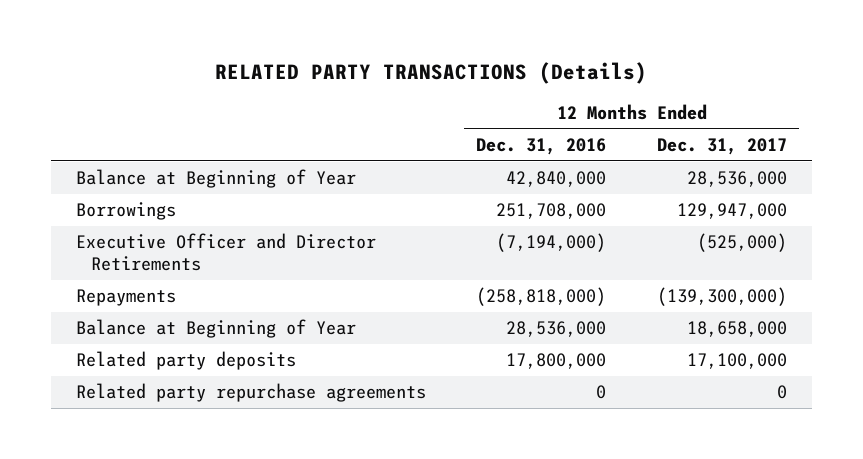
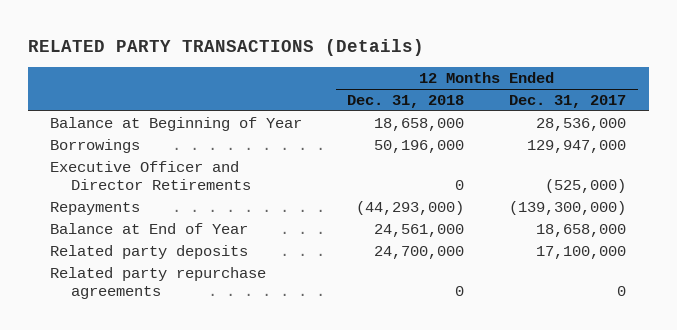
- | 12 Months Ended Dec. 31, 2016 | 12 Months Ended Dec. 31, 2017
+ | 12 Months Ended Dec. 31, 2018 | 12 Months Ended Dec. 31, 2017
- Balance at Beginning of Year | 28,536,000 | 18,658,000
+ Balance at End of Year | 24,561,000 | 18,658,000

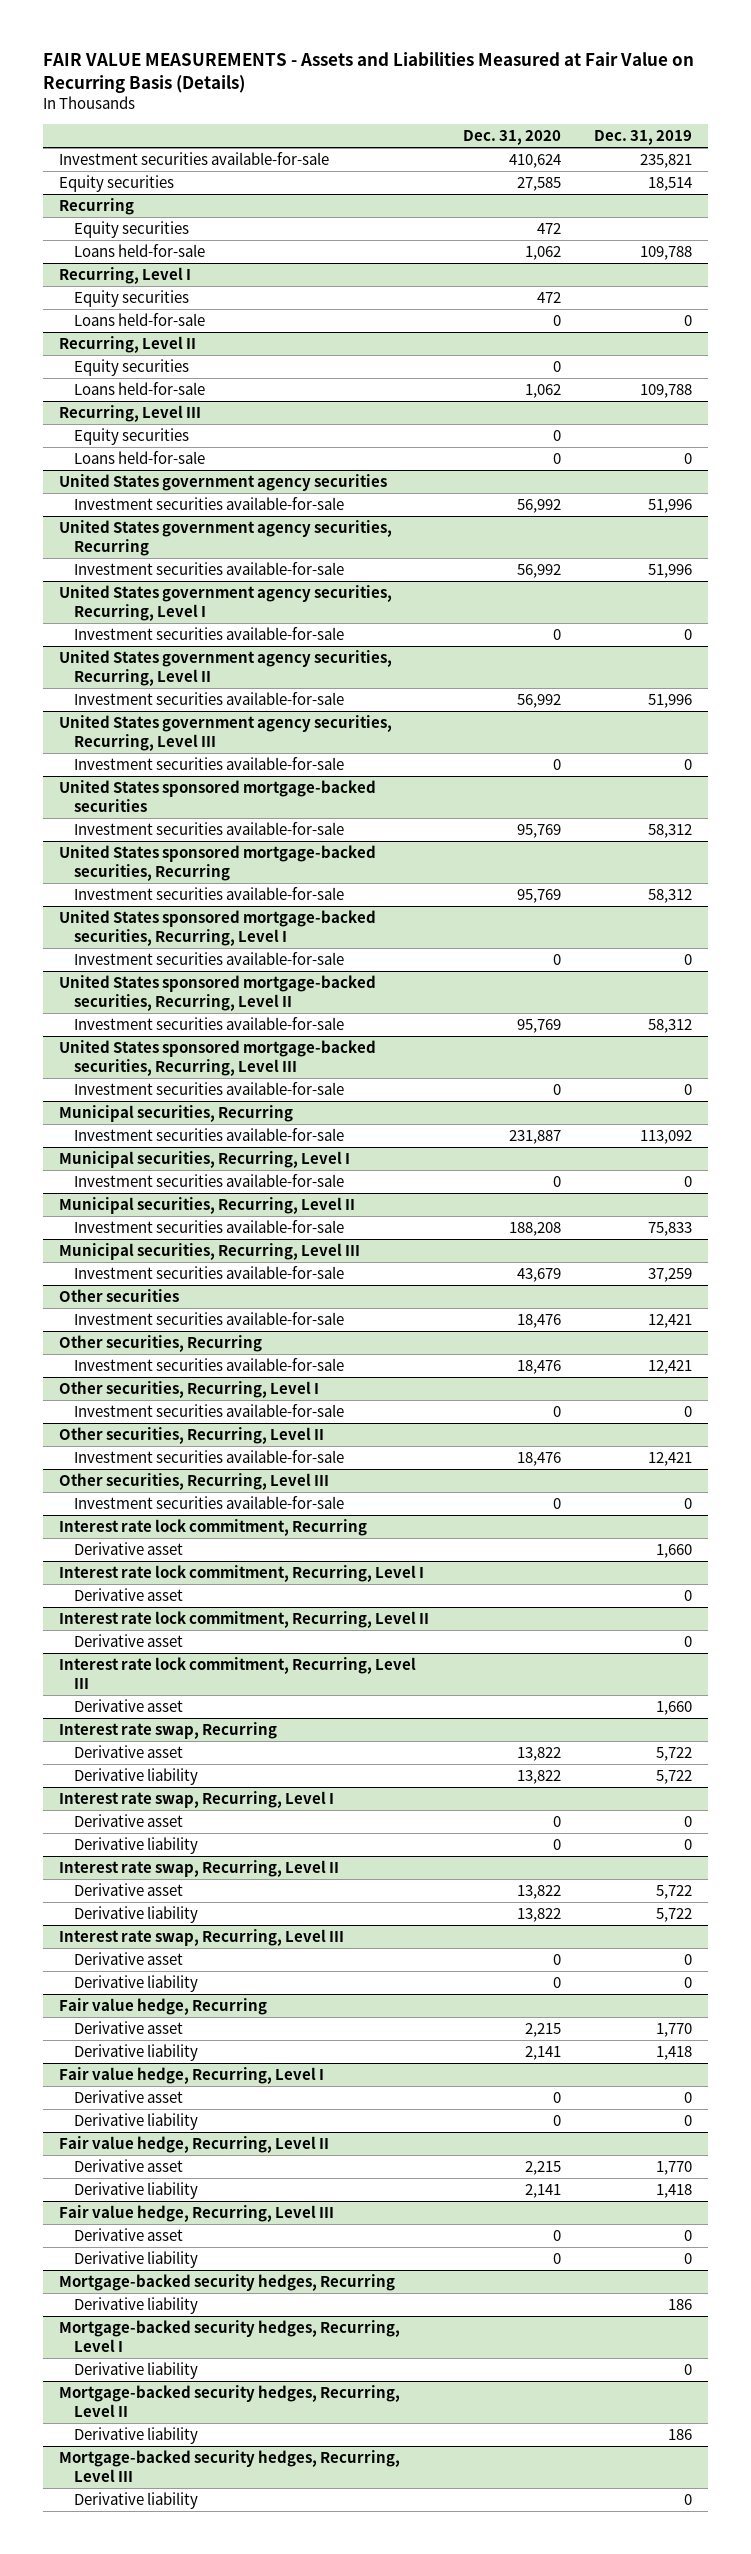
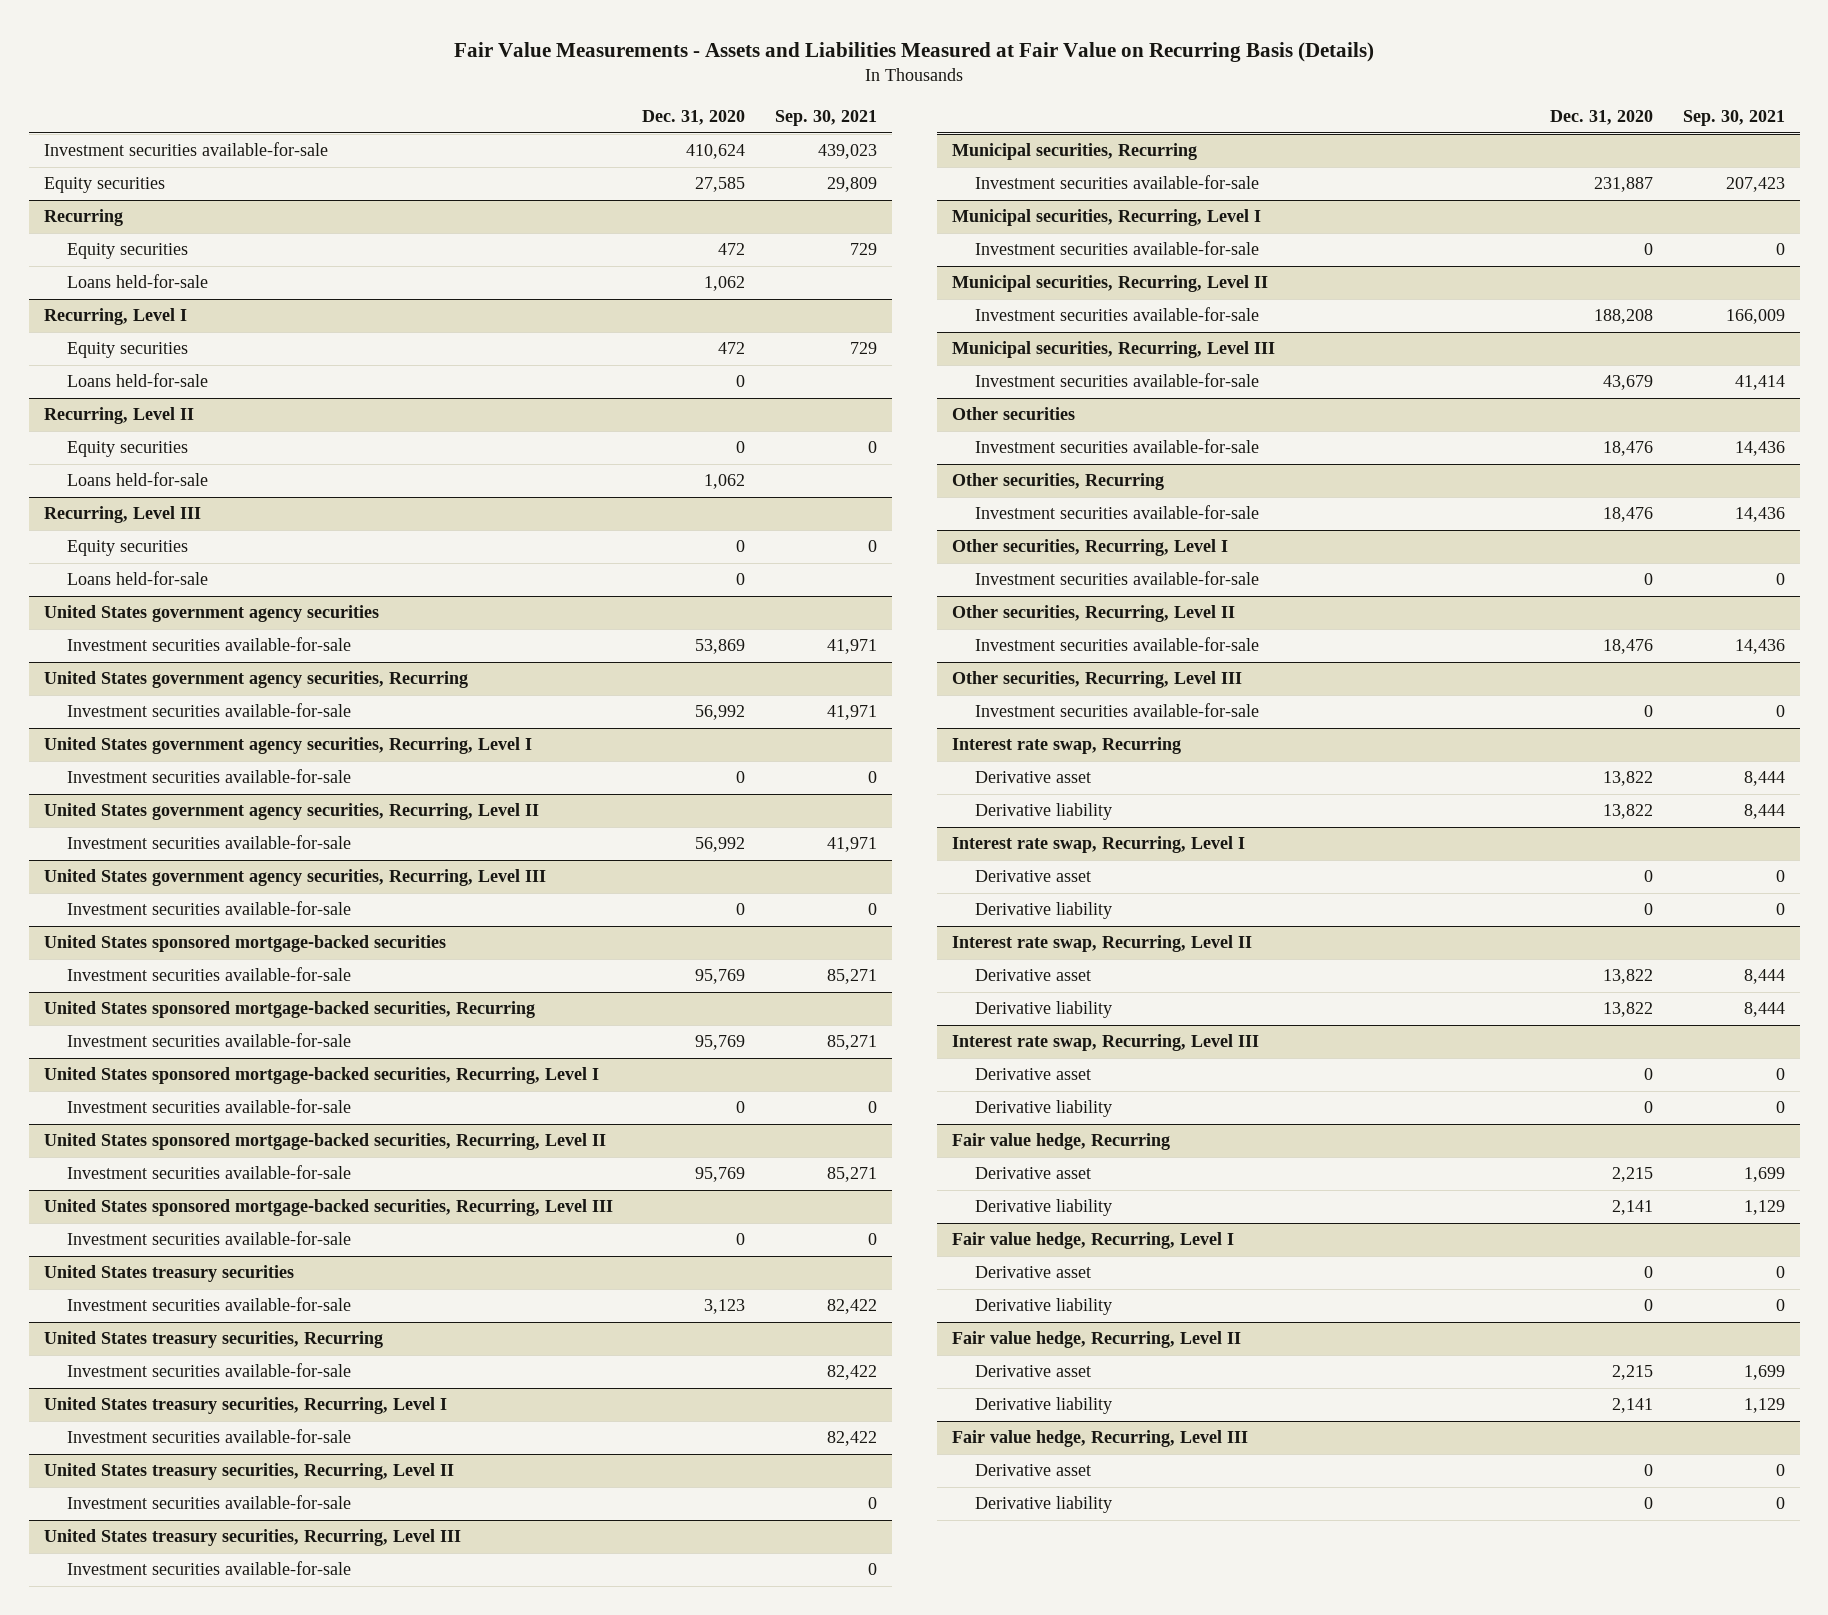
- FAIR VALUE MEASUREMENTS - Assets and Liabilities Measured at Fair Value on Recurring Basis (Details)
+ Fair Value Measurements - Assets and Liabilities Measured at Fair Value on Recurring Basis (Details)
- | Dec. 31, 2020 | Dec. 31, 2019
+ | Dec. 31, 2020 | Sep. 30, 2021
@ United States government agency securities
- Investment securities available-for-sale | 56,992 | 51,996
+ Investment securities available-for-sale | 53,869 | 41,971
+ United States treasury securities
+ Investment securities available-for-sale | 3,123 | 82,422
+ United States treasury securities, Recurring
+ Investment securities available-for-sale | | 82,422
+ United States treasury securities, Recurring, Level I
+ Investment securities available-for-sale | | 82,422
+ United States treasury securities, Recurring, Level II
+ Investment securities available-for-sale | | 0
+ United States treasury securities, Recurring, Level III
+ Investment securities available-for-sale | | 0
- Interest rate lock commitment, Recurring
- Derivative asset | | 1,660
- Interest rate lock commitment, Recurring, Level I
- Derivative asset | | 0
- Interest rate lock commitment, Recurring, Level II
- Derivative asset | | 0
- Interest rate lock commitment, Recurring, Level III
- Derivative asset | | 1,660
- Mortgage-backed security hedges, Recurring
- Derivative liability | | 186
- Mortgage-backed security hedges, Recurring, Level I
- Derivative liability | | 0
- Mortgage-backed security hedges, Recurring, Level II
- Derivative liability | | 186
- Mortgage-backed security hedges, Recurring, Level III
- Derivative liability | | 0

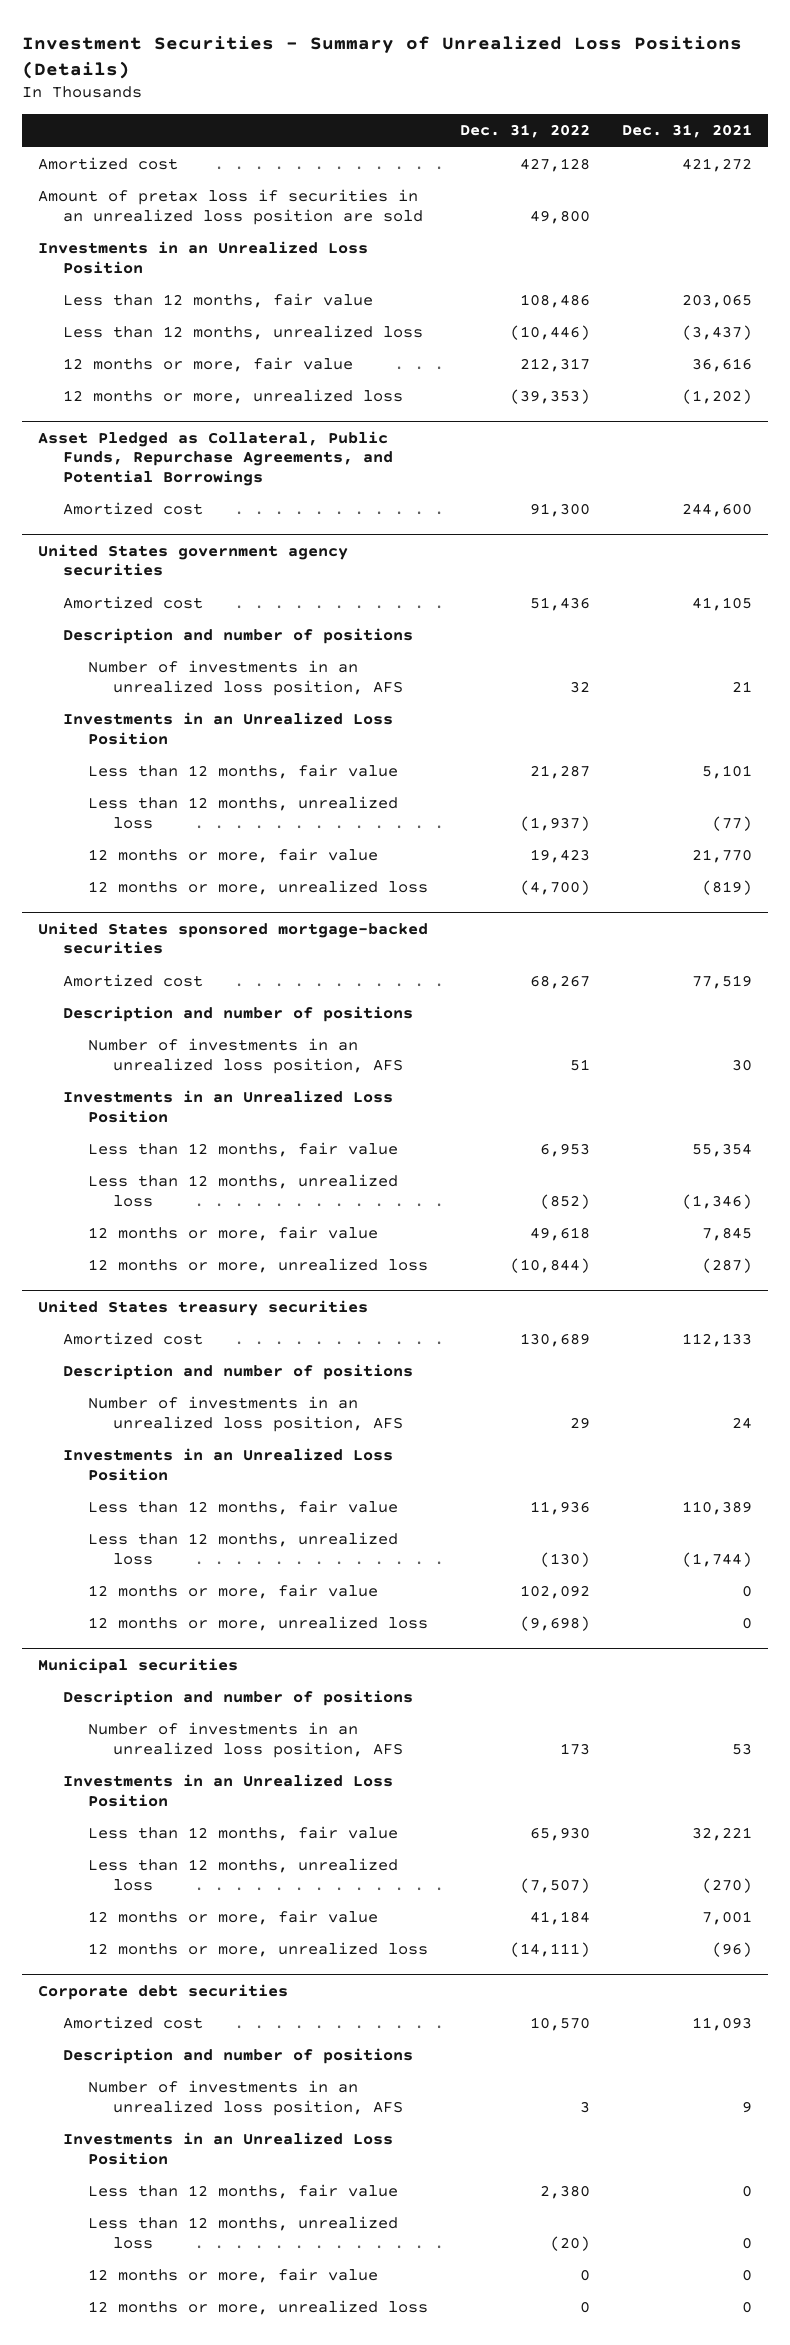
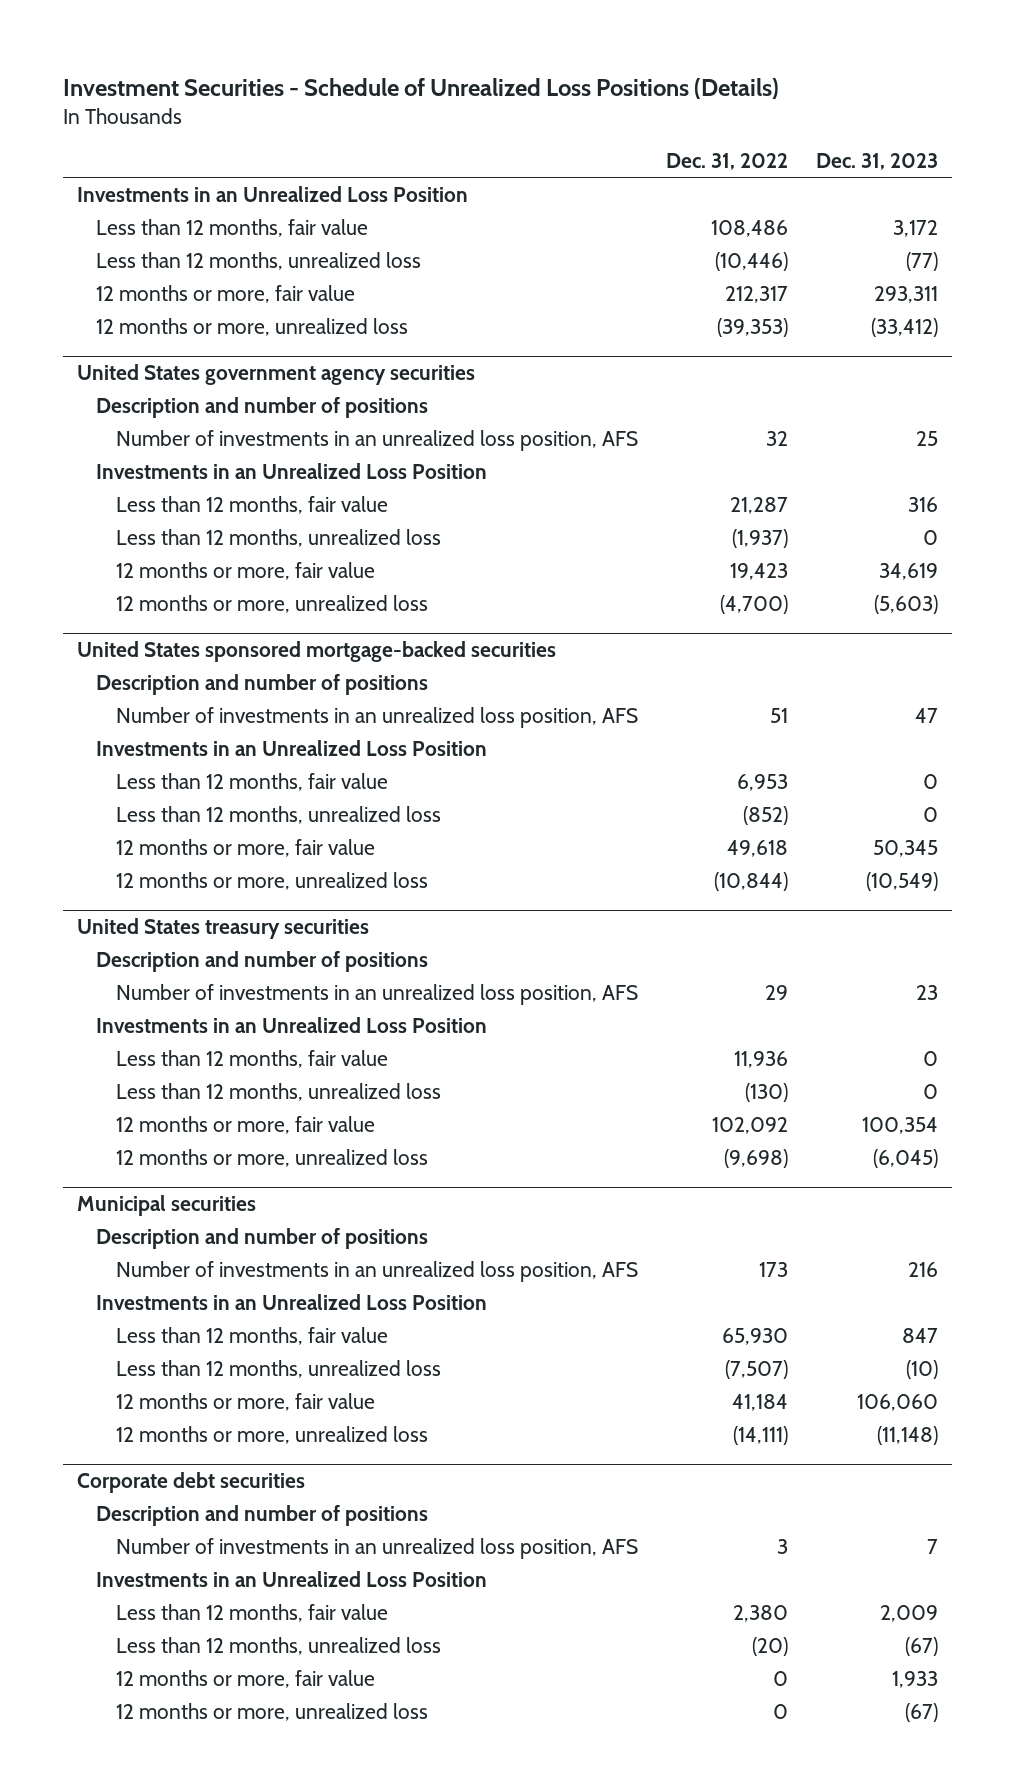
- Investment Securities - Summary of Unrealized Loss Positions (Details)
+ Investment Securities - Schedule of Unrealized Loss Positions (Details)
- | Dec. 31, 2022 | Dec. 31, 2021
+ | Dec. 31, 2022 | Dec. 31, 2023
- Amortized cost | 427,128 | 421,272
- Amount of pretax loss if securities in an unrealized loss position are sold | 49,800 |
- Asset Pledged as Collateral, Public Funds, Repurchase Agreements, and Potential Borrowings
- Amortized cost | 91,300 | 244,600
@ United States government agency securities
- Amortized cost | 51,436 | 41,105
@ United States sponsored mortgage-backed securities
- Amortized cost | 68,267 | 77,519
@ United States treasury securities
- Amortized cost | 130,689 | 112,133
@ Corporate debt securities
- Amortized cost | 10,570 | 11,093

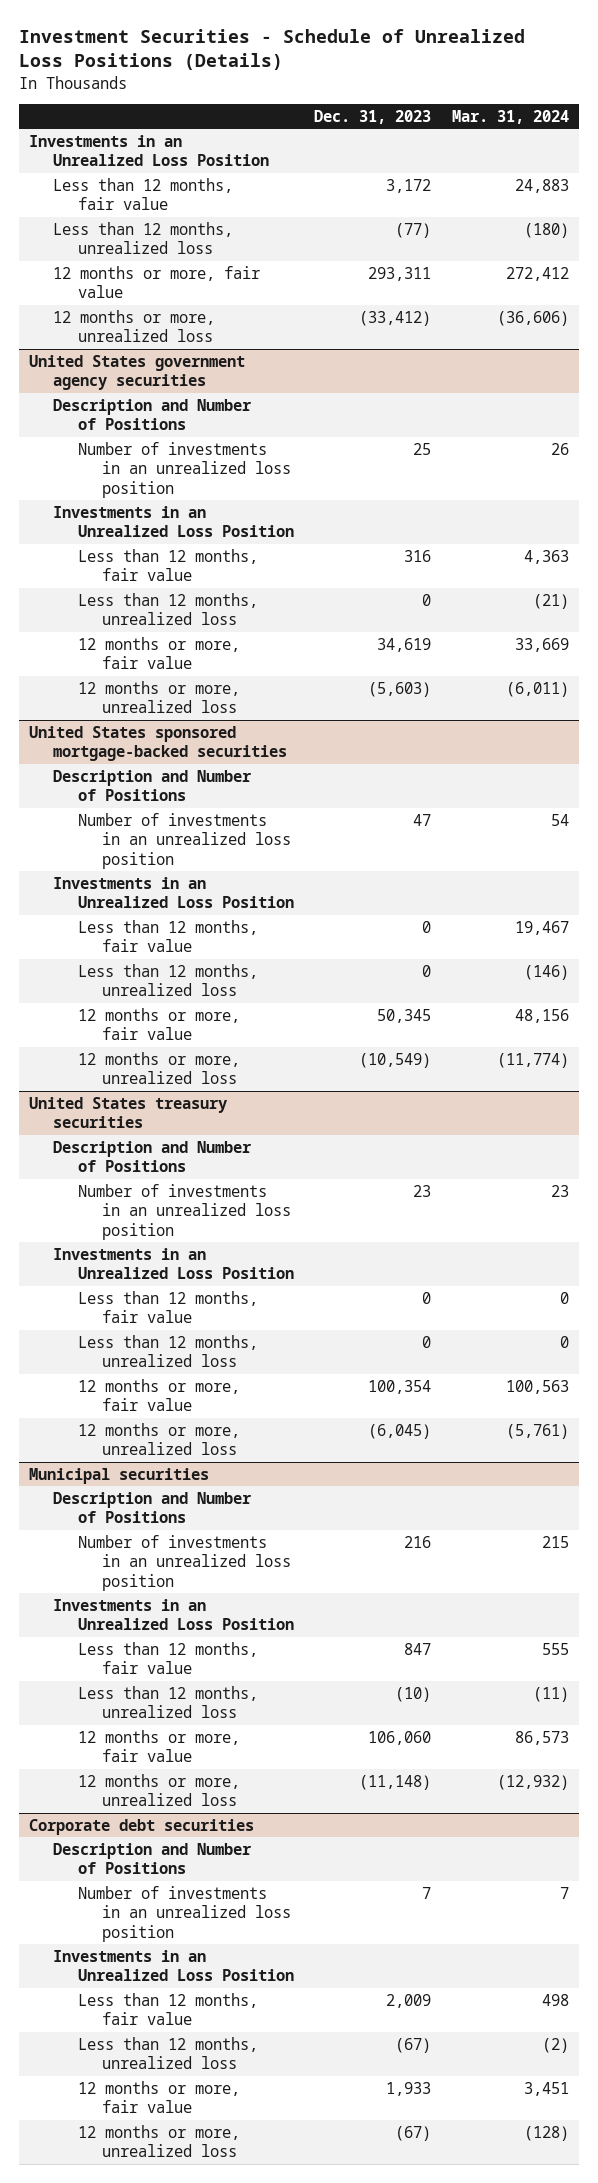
- | Dec. 31, 2022 | Dec. 31, 2023
+ | Dec. 31, 2023 | Mar. 31, 2024
@ United States government agency securities
- Description and number of positions
- Number of investments in an unrealized loss position, AFS | 32 | 25
+ Description and Number of Positions
+ Number of investments in an unrealized loss position | 25 | 26
@ United States sponsored mortgage-backed securities
- Description and number of positions
- Number of investments in an unrealized loss position, AFS | 51 | 47
+ Description and Number of Positions
+ Number of investments in an unrealized loss position | 47 | 54
@ United States treasury securities
- Description and number of positions
- Number of investments in an unrealized loss position, AFS | 29 | 23
+ Description and Number of Positions
+ Number of investments in an unrealized loss position | 23 | 23
@ Municipal securities
- Description and number of positions
- Number of investments in an unrealized loss position, AFS | 173 | 216
+ Description and Number of Positions
+ Number of investments in an unrealized loss position | 216 | 215
@ Corporate debt securities
- Description and number of positions
- Number of investments in an unrealized loss position, AFS | 3 | 7
+ Description and Number of Positions
+ Number of investments in an unrealized loss position | 7 | 7

